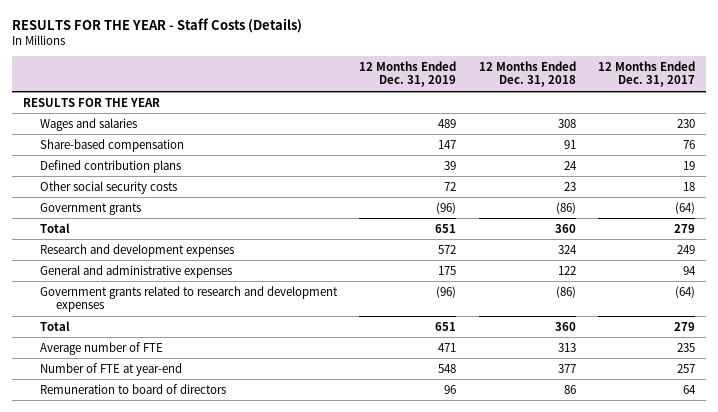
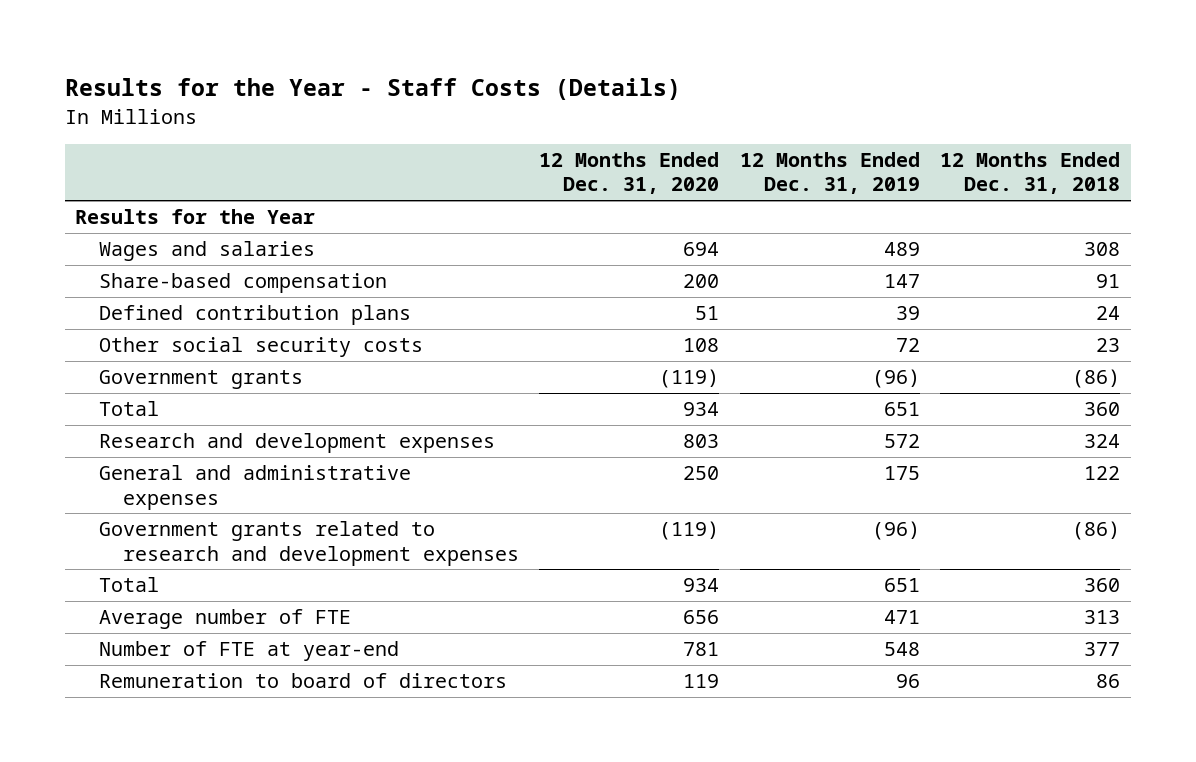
- RESULTS FOR THE YEAR - Staff Costs (Details)
+ Results for the Year - Staff Costs (Details)
- | 12 Months Ended Dec. 31, 2019 | 12 Months Ended Dec. 31, 2018 | 12 Months Ended Dec. 31, 2017
+ | 12 Months Ended Dec. 31, 2020 | 12 Months Ended Dec. 31, 2019 | 12 Months Ended Dec. 31, 2018
- RESULTS FOR THE YEAR
+ Results for the Year

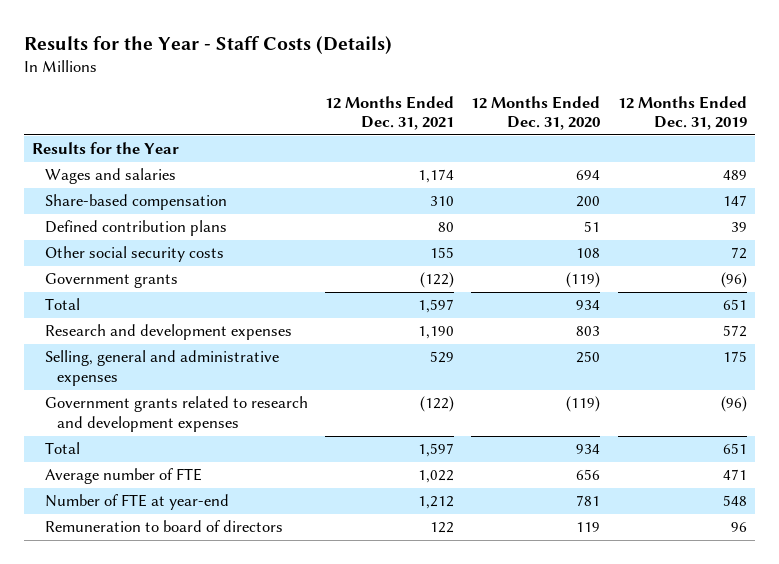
- | 12 Months Ended Dec. 31, 2020 | 12 Months Ended Dec. 31, 2019 | 12 Months Ended Dec. 31, 2018
+ | 12 Months Ended Dec. 31, 2021 | 12 Months Ended Dec. 31, 2020 | 12 Months Ended Dec. 31, 2019
- General and administrative expenses | 250 | 175 | 122
+ Selling, general and administrative expenses | 529 | 250 | 175

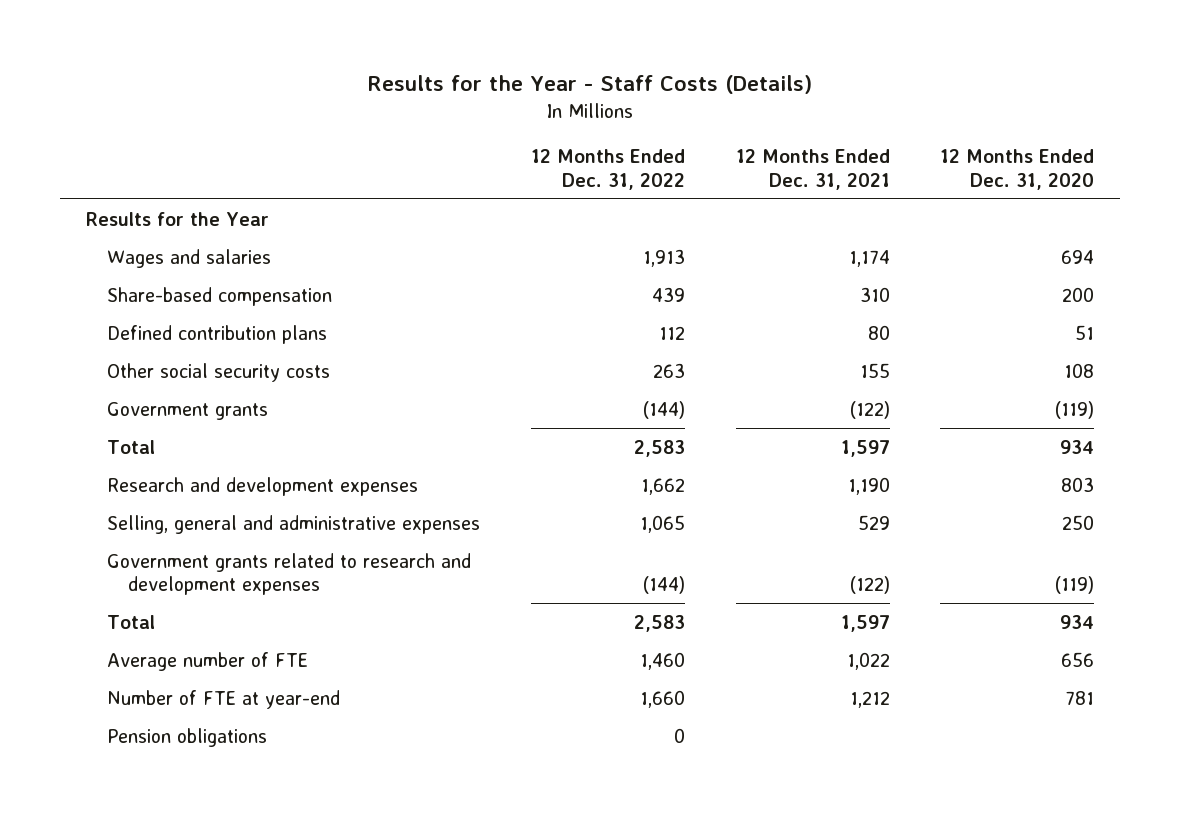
- | 12 Months Ended Dec. 31, 2021 | 12 Months Ended Dec. 31, 2020 | 12 Months Ended Dec. 31, 2019
+ | 12 Months Ended Dec. 31, 2022 | 12 Months Ended Dec. 31, 2021 | 12 Months Ended Dec. 31, 2020
- Remuneration to board of directors | 122 | 119 | 96
+ Pension obligations | 0 | |

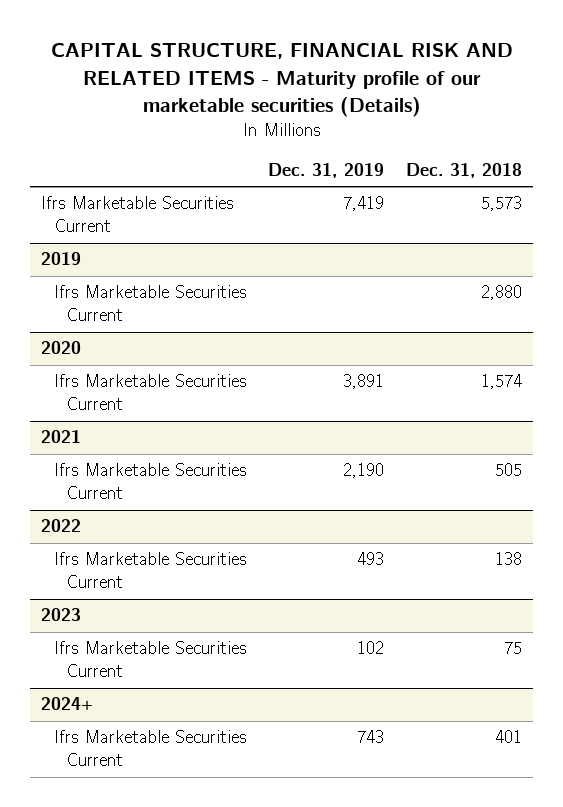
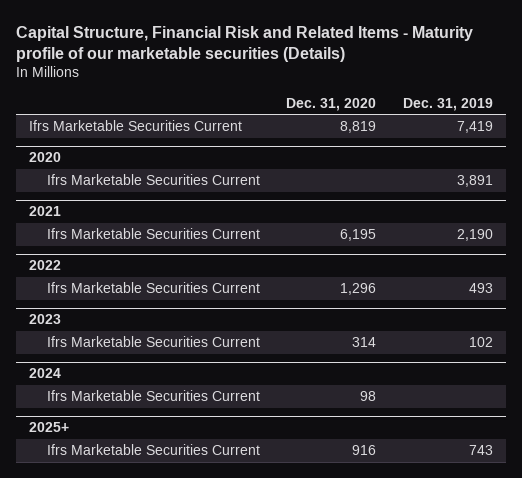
- CAPITAL STRUCTURE, FINANCIAL RISK AND RELATED ITEMS - Maturity profile of our marketable securities (Details)
+ Capital Structure, Financial Risk and Related Items - Maturity profile of our marketable securities (Details)
- | Dec. 31, 2019 | Dec. 31, 2018
+ | Dec. 31, 2020 | Dec. 31, 2019
- 2019
- Ifrs Marketable Securities Current | | 2,880
- 2024+
+ 2024
+ Ifrs Marketable Securities Current | 98 |
+ 2025+

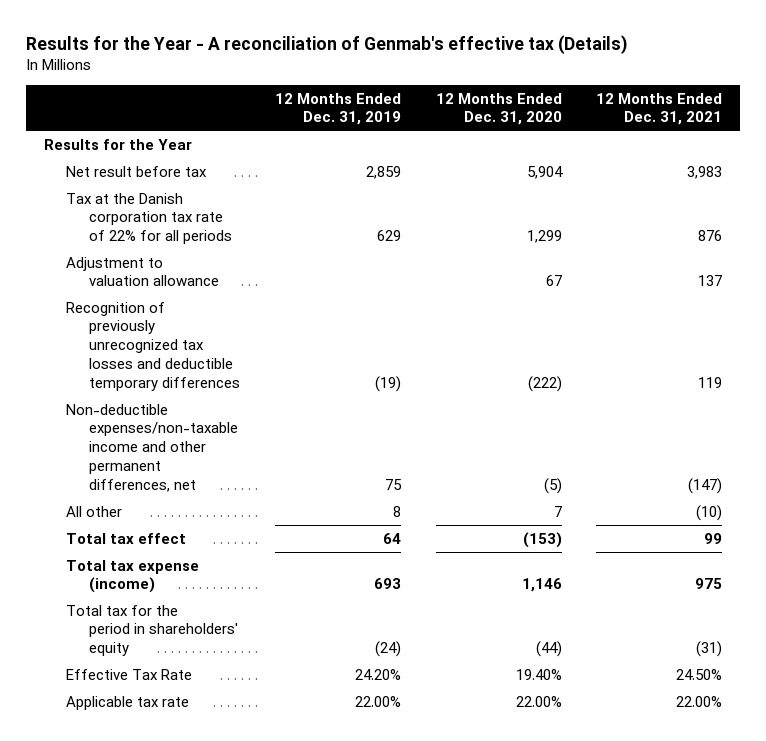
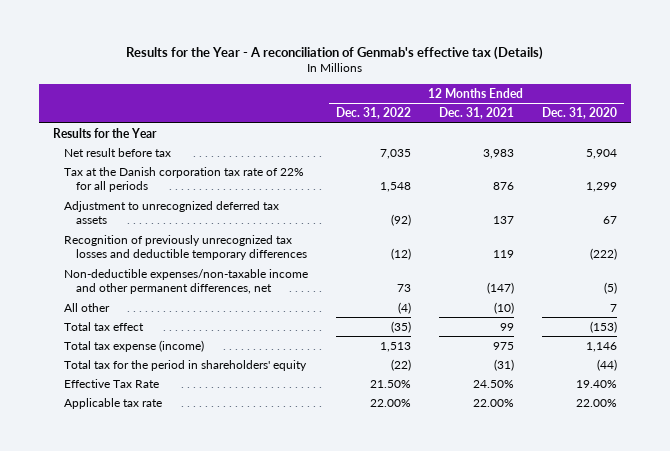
- | 12 Months Ended Dec. 31, 2019 | 12 Months Ended Dec. 31, 2020 | 12 Months Ended Dec. 31, 2021
+ | 12 Months Ended Dec. 31, 2022 | 12 Months Ended Dec. 31, 2021 | 12 Months Ended Dec. 31, 2020
- Adjustment to valuation allowance | | 67 | 137
+ Adjustment to unrecognized deferred tax assets | (92) | 137 | 67

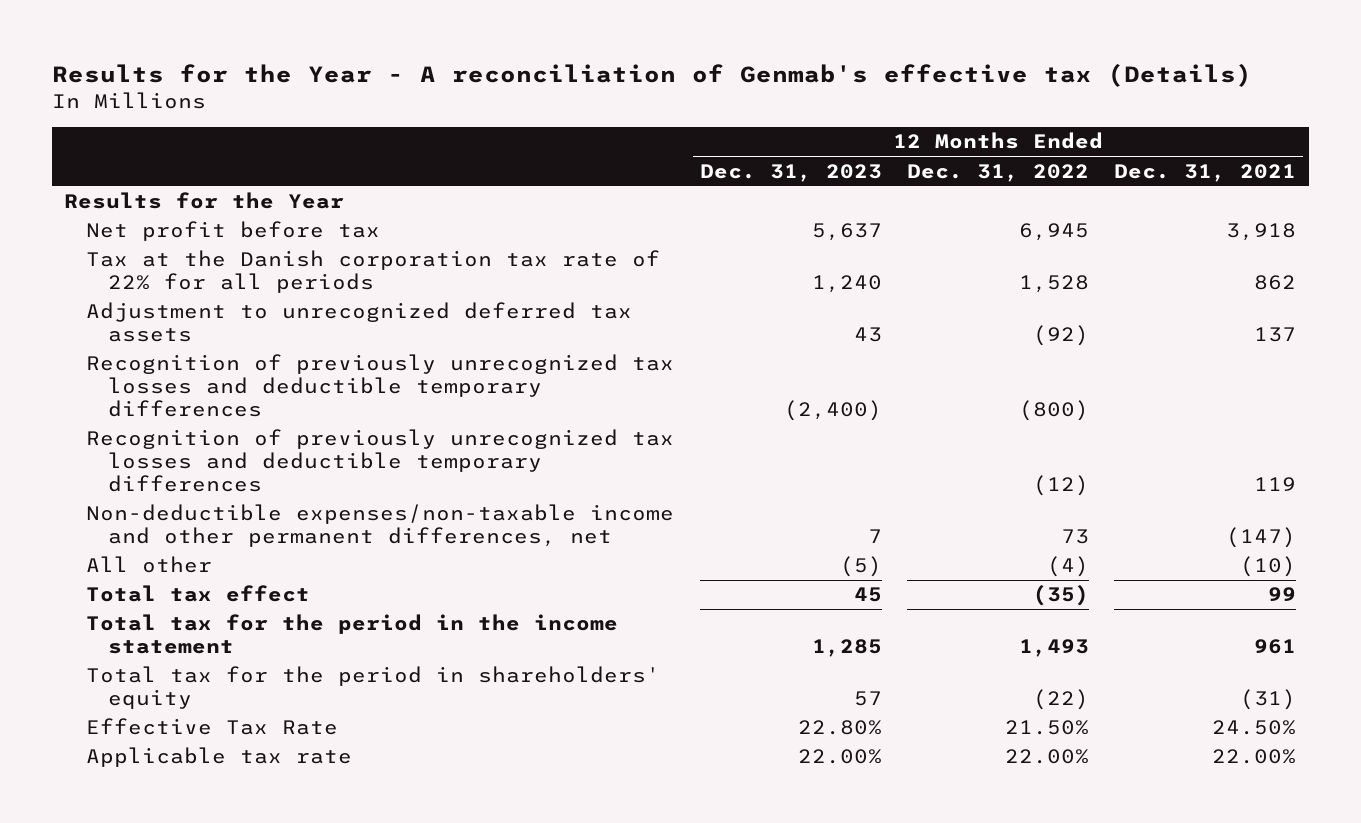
- | 12 Months Ended Dec. 31, 2022 | 12 Months Ended Dec. 31, 2021 | 12 Months Ended Dec. 31, 2020
+ | 12 Months Ended Dec. 31, 2023 | 12 Months Ended Dec. 31, 2022 | 12 Months Ended Dec. 31, 2021
- Net result before tax | 7,035 | 3,983 | 5,904
- Tax at the Danish corporation tax rate of 22% for all periods | 1,548 | 876 | 1,299
+ Net profit before tax | 5,637 | 6,945 | 3,918
+ Tax at the Danish corporation tax rate of 22% for all periods | 1,240 | 1,528 | 862
+ Recognition of previously unrecognized tax losses and deductible temporary differences | (2,400) | (800) |
- Total tax expense (income) | 1,513 | 975 | 1,146
+ Total tax for the period in the income statement | 1,285 | 1,493 | 961

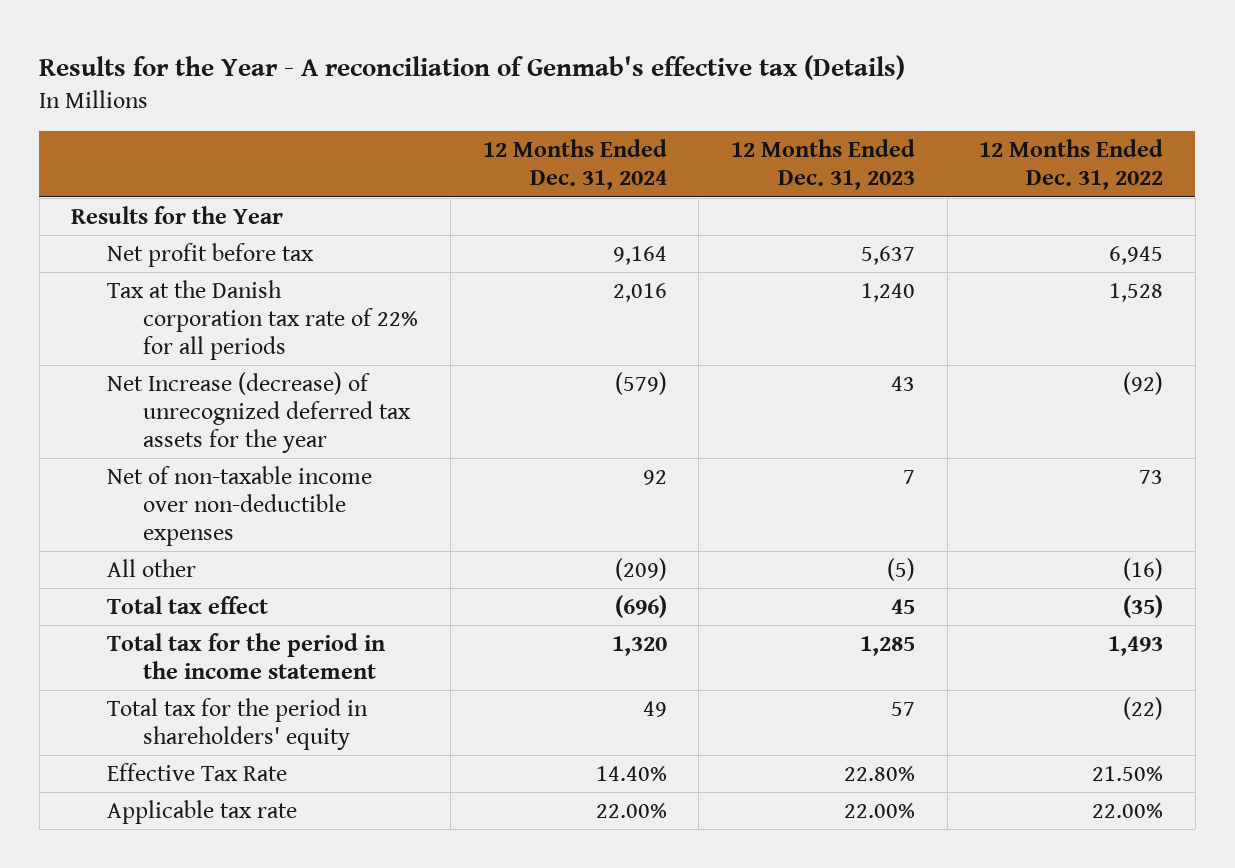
- | 12 Months Ended Dec. 31, 2023 | 12 Months Ended Dec. 31, 2022 | 12 Months Ended Dec. 31, 2021
+ | 12 Months Ended Dec. 31, 2024 | 12 Months Ended Dec. 31, 2023 | 12 Months Ended Dec. 31, 2022
- Adjustment to unrecognized deferred tax assets | 43 | (92) | 137
- Recognition of previously unrecognized tax losses and deductible temporary differences | (2,400) | (800) |
- Recognition of previously unrecognized tax losses and deductible temporary differences | | (12) | 119
- Non-deductible expenses/non-taxable income and other permanent differences, net | 7 | 73 | (147)
- All other | (5) | (4) | (10)
+ Net Increase (decrease) of unrecognized deferred tax assets for the year | (579) | 43 | (92)
+ Net of non-taxable income over non-deductible expenses | 92 | 7 | 73
+ All other | (209) | (5) | (16)

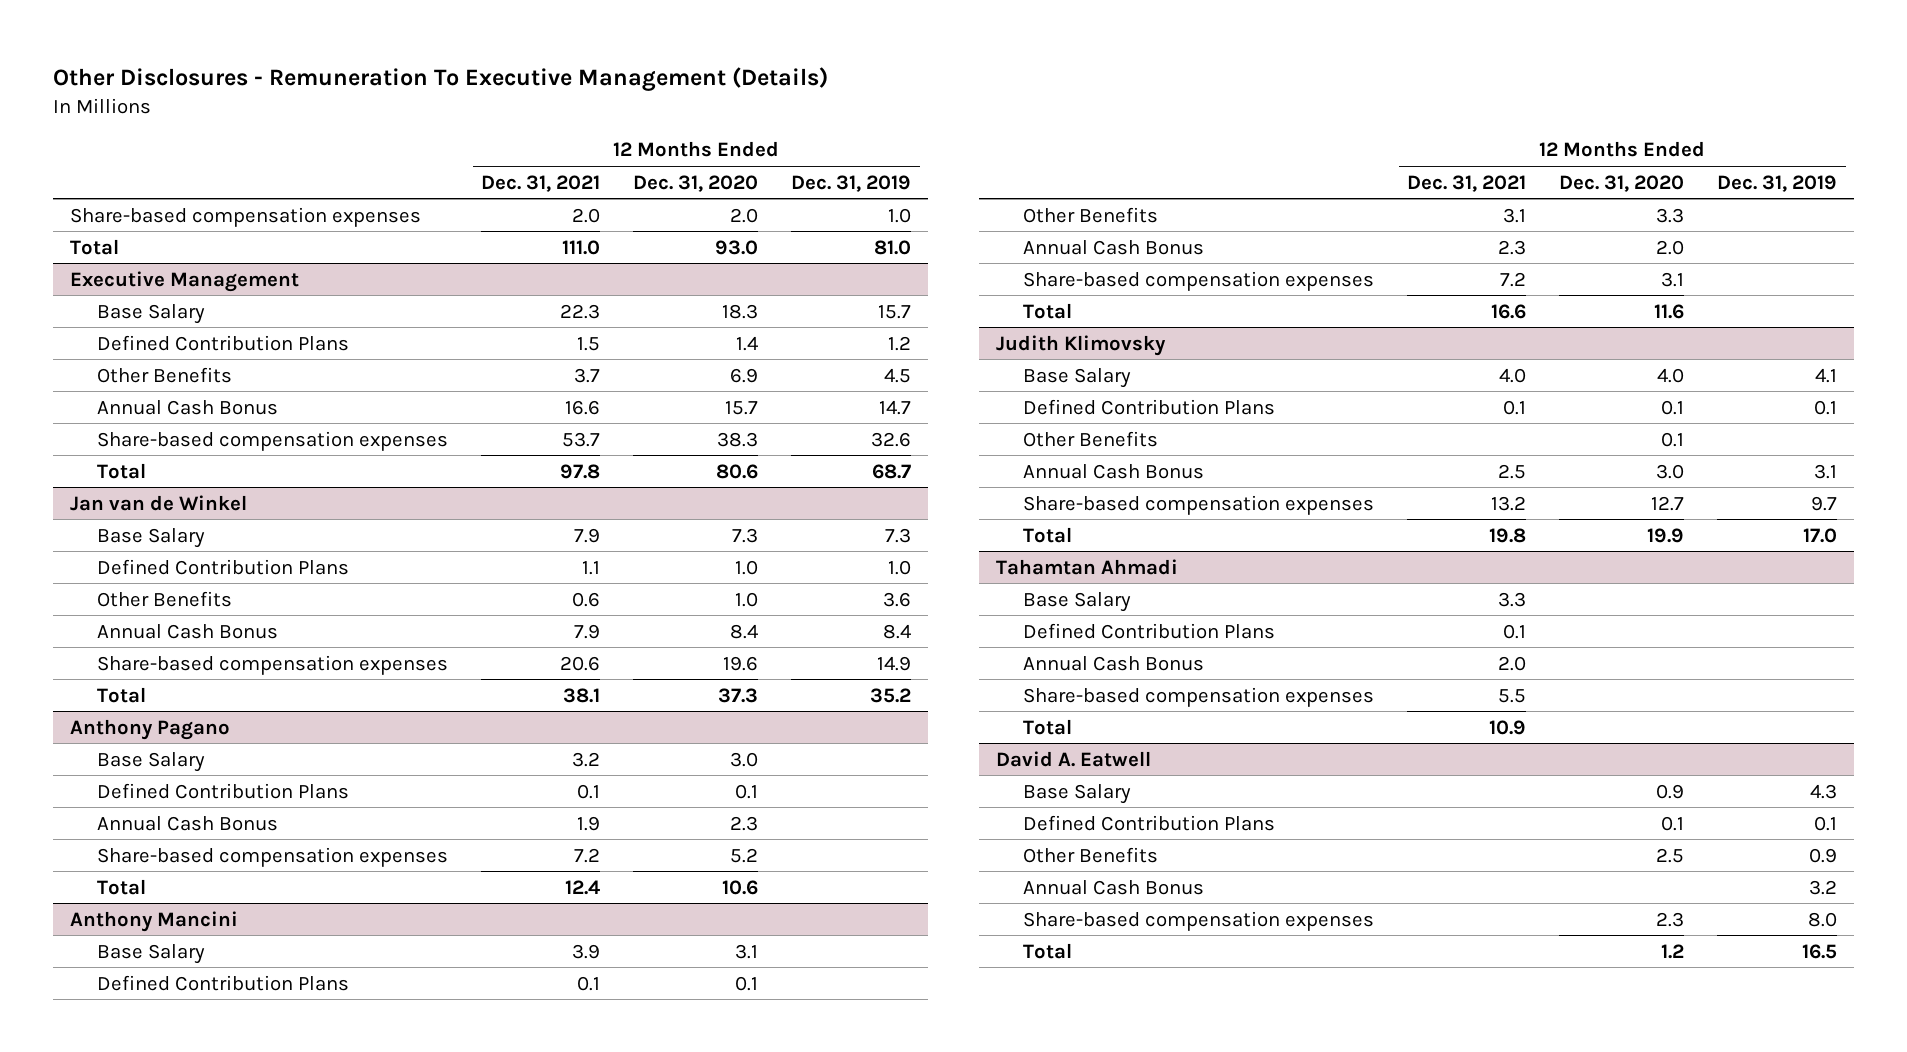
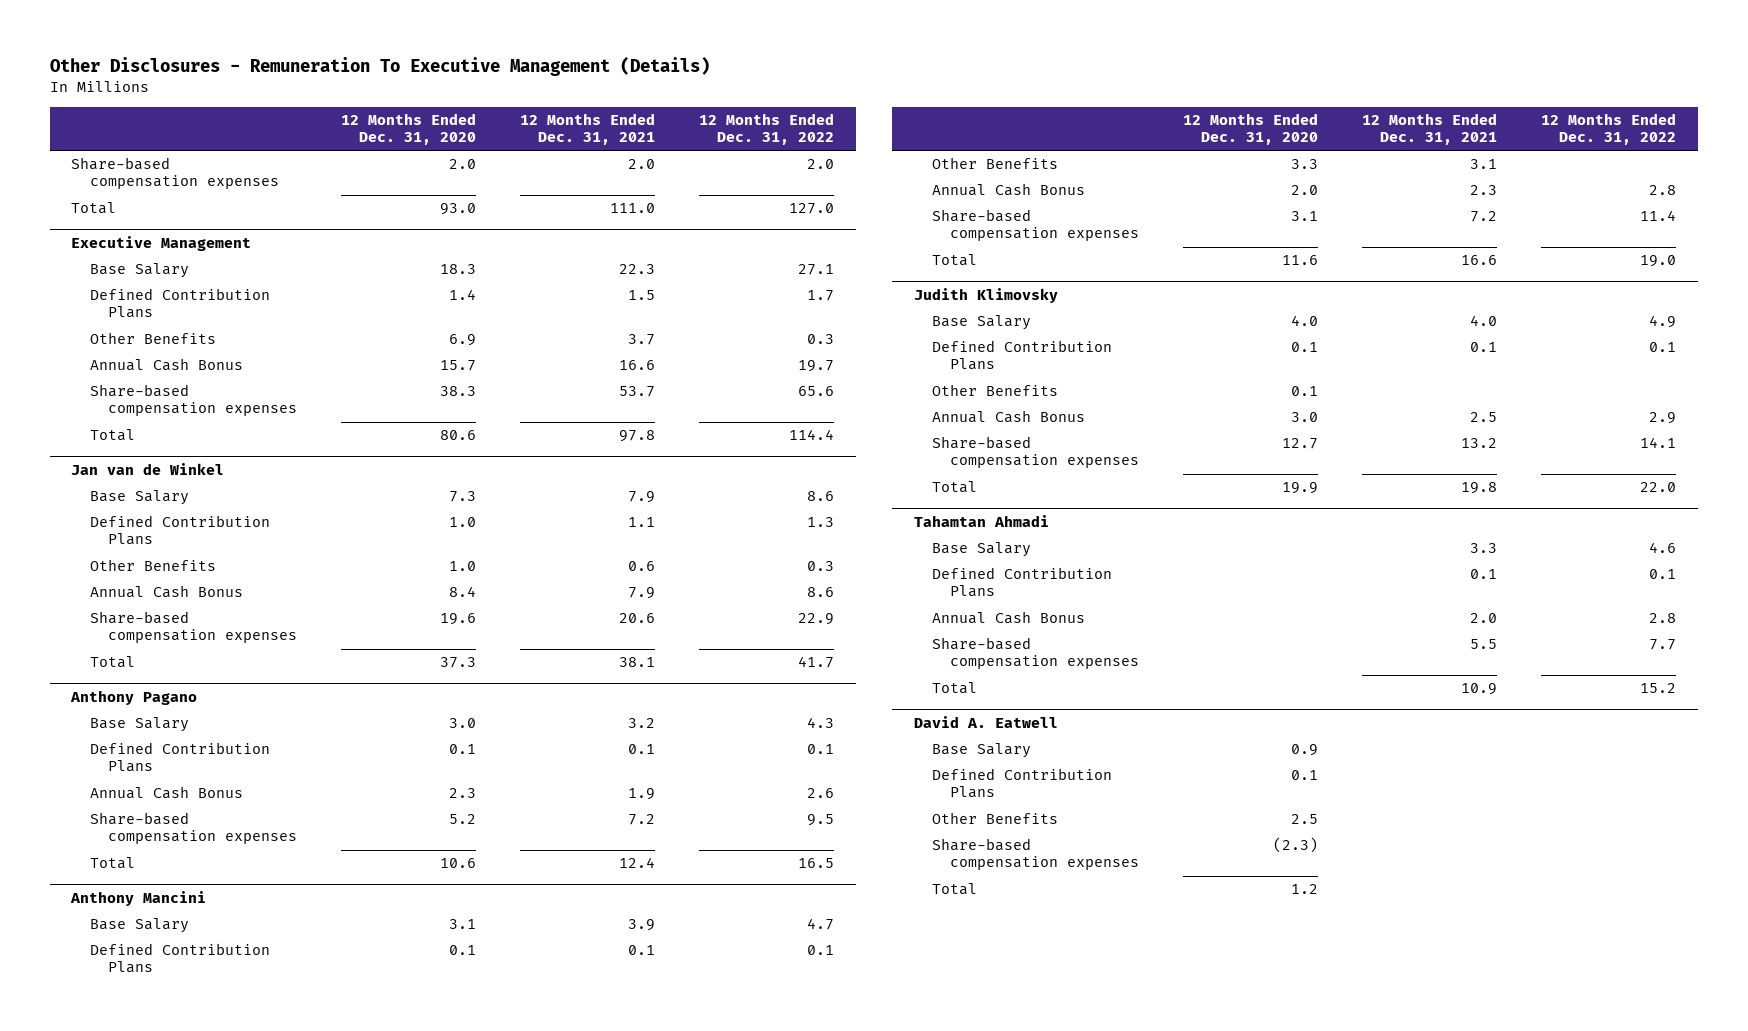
- | 12 Months Ended Dec. 31, 2021 | 12 Months Ended Dec. 31, 2020 | 12 Months Ended Dec. 31, 2019
+ | 12 Months Ended Dec. 31, 2020 | 12 Months Ended Dec. 31, 2021 | 12 Months Ended Dec. 31, 2022
@ David A. Eatwell
- Annual Cash Bonus | | | 3.2
- Share-based compensation expenses | | 2.3 | 8.0
+ Share-based compensation expenses | (2.3) | |

